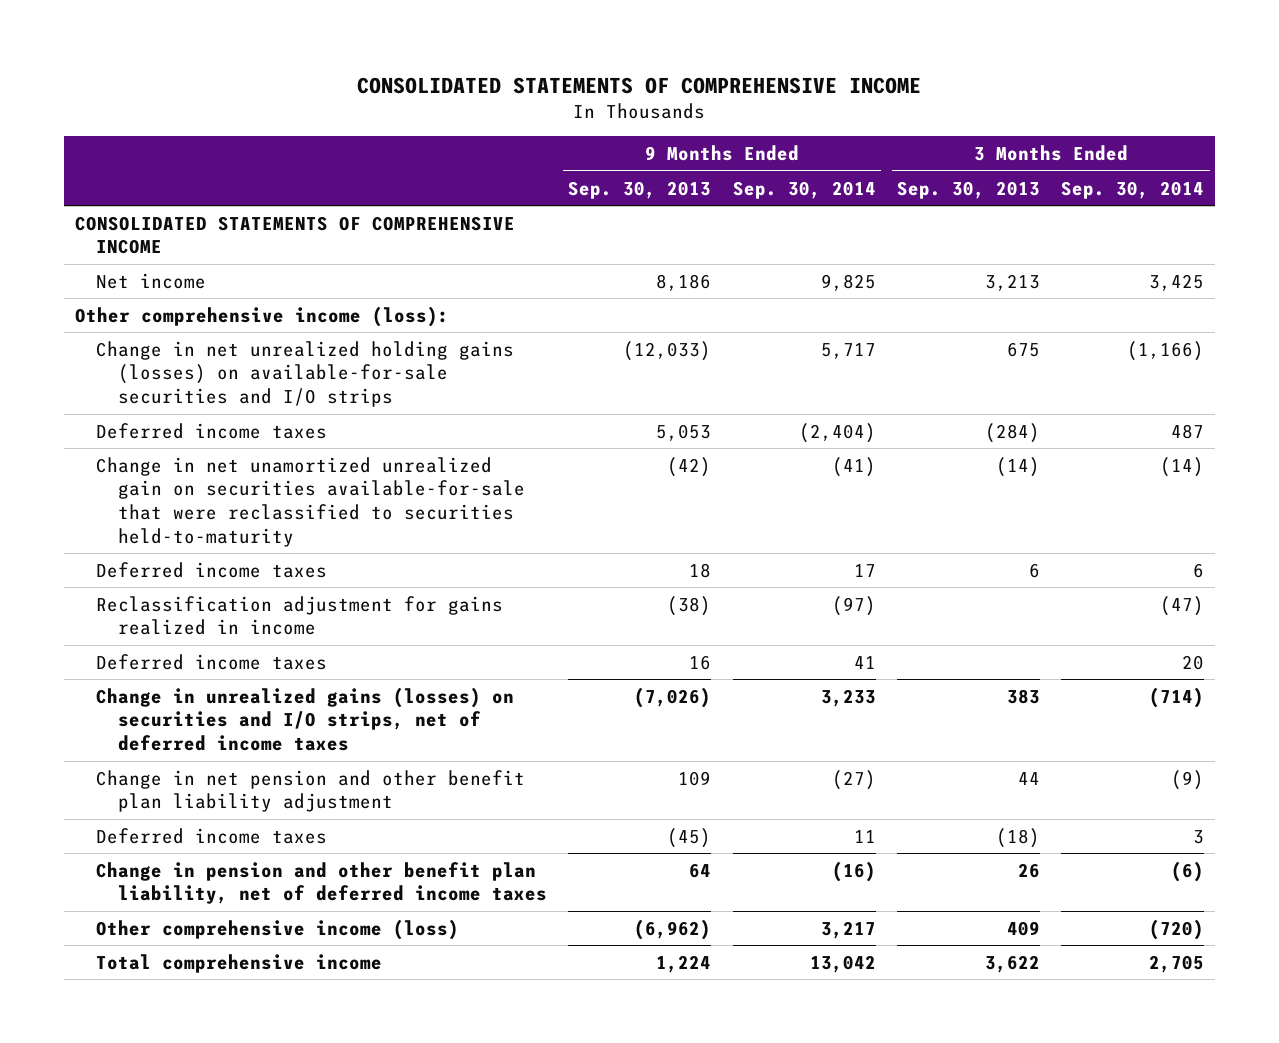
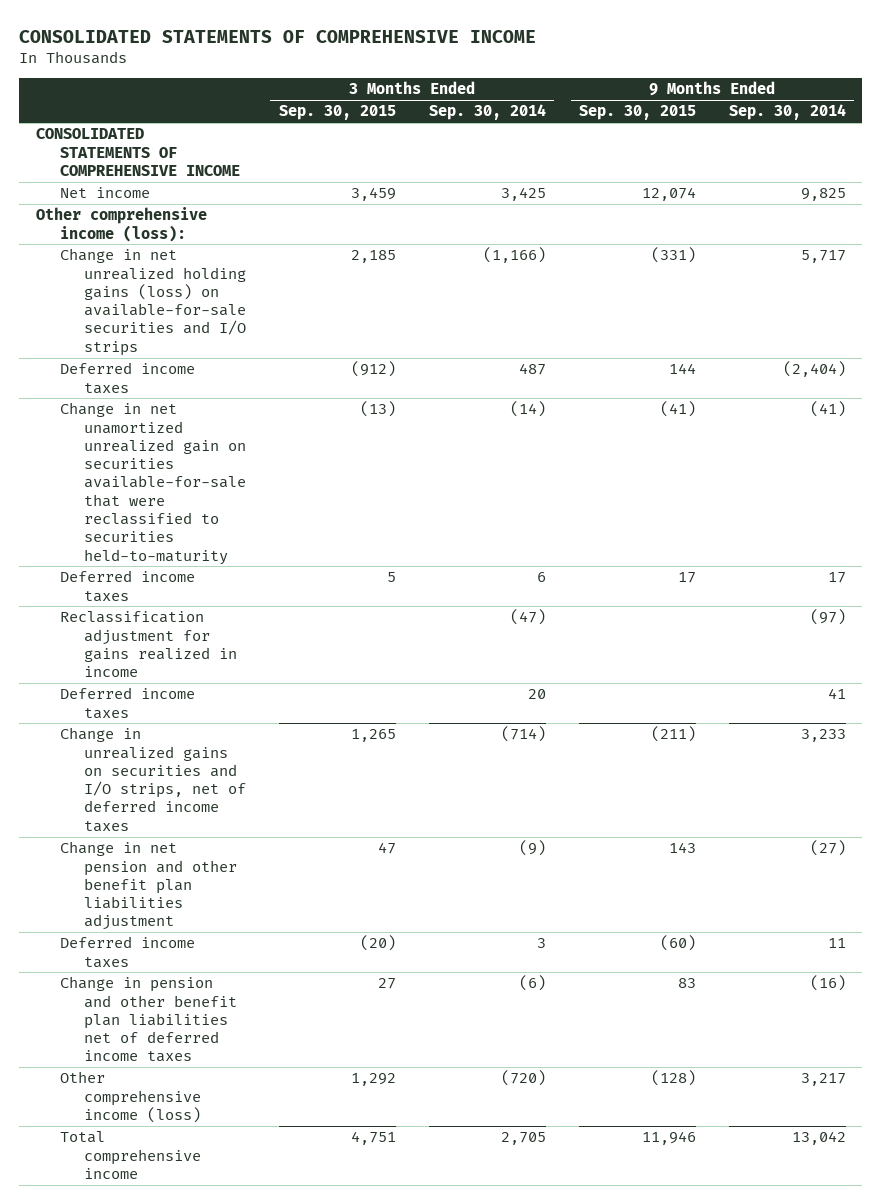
- | 9 Months Ended Sep. 30, 2013 | 9 Months Ended Sep. 30, 2014 | 3 Months Ended Sep. 30, 2013 | 3 Months Ended Sep. 30, 2014
+ | 3 Months Ended Sep. 30, 2015 | 3 Months Ended Sep. 30, 2014 | 9 Months Ended Sep. 30, 2015 | 9 Months Ended Sep. 30, 2014
- Change in net unrealized holding gains (losses) on available-for-sale securities and I/O strips | (12,033) | 5,717 | 675 | (1,166)
+ Change in net unrealized holding gains (loss) on available-for-sale securities and I/O strips | 2,185 | (1,166) | (331) | 5,717
- Change in unrealized gains (losses) on securities and I/O strips, net of deferred income taxes | (7,026) | 3,233 | 383 | (714)
- Change in net pension and other benefit plan liability adjustment | 109 | (27) | 44 | (9)
+ Change in unrealized gains on securities and I/O strips, net of deferred income taxes | 1,265 | (714) | (211) | 3,233
+ Change in net pension and other benefit plan liabilities adjustment | 47 | (9) | 143 | (27)
- Change in pension and other benefit plan liability, net of deferred income taxes | 64 | (16) | 26 | (6)
+ Change in pension and other benefit plan liabilities net of deferred income taxes | 27 | (6) | 83 | (16)

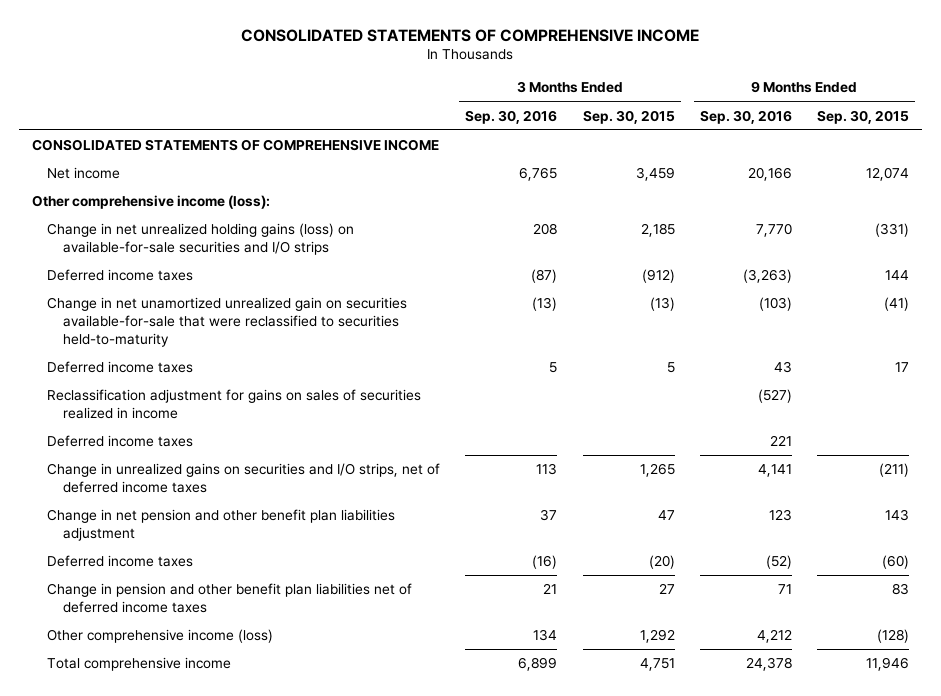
- | 3 Months Ended Sep. 30, 2015 | 3 Months Ended Sep. 30, 2014 | 9 Months Ended Sep. 30, 2015 | 9 Months Ended Sep. 30, 2014
+ | 3 Months Ended Sep. 30, 2016 | 3 Months Ended Sep. 30, 2015 | 9 Months Ended Sep. 30, 2016 | 9 Months Ended Sep. 30, 2015
- Reclassification adjustment for gains realized in income | | (47) | | (97)
+ Reclassification adjustment for gains on sales of securities realized in income | | | (527) |

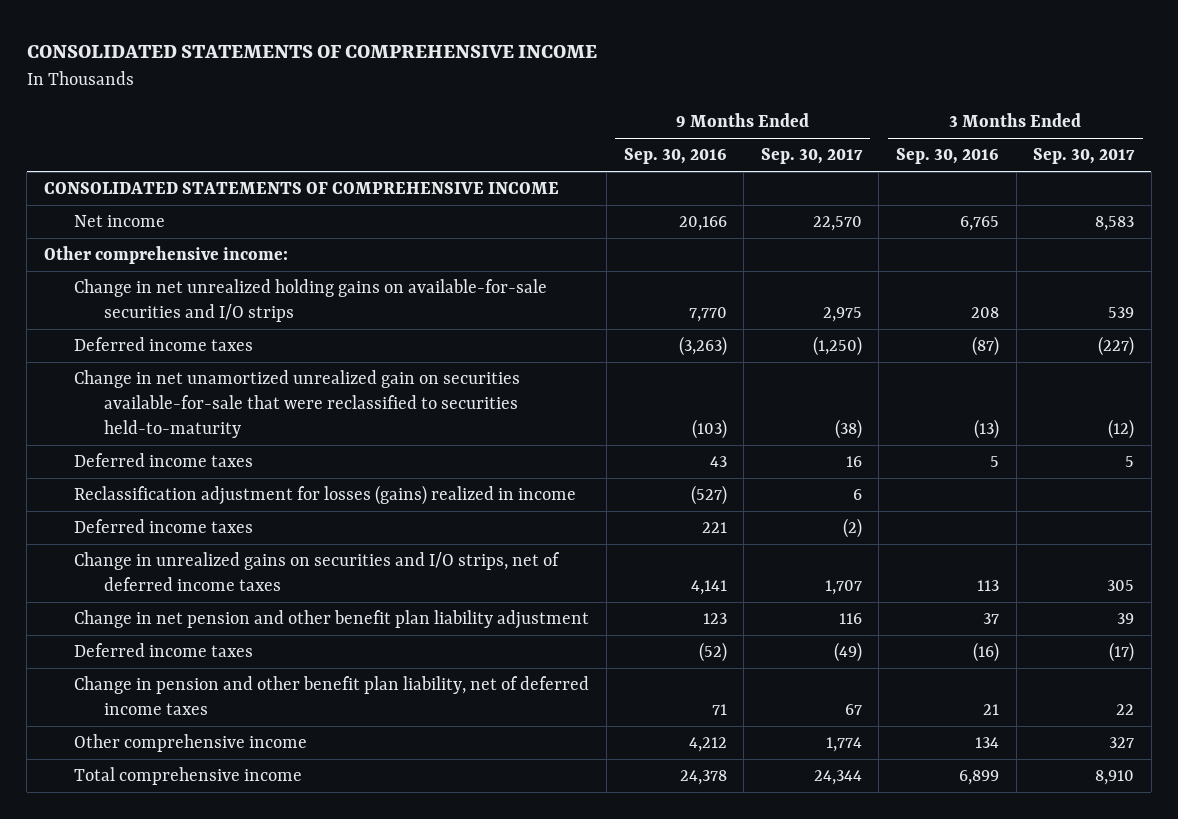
- | 3 Months Ended Sep. 30, 2016 | 3 Months Ended Sep. 30, 2015 | 9 Months Ended Sep. 30, 2016 | 9 Months Ended Sep. 30, 2015
+ | 9 Months Ended Sep. 30, 2016 | 9 Months Ended Sep. 30, 2017 | 3 Months Ended Sep. 30, 2016 | 3 Months Ended Sep. 30, 2017
- Other comprehensive income (loss):
- Change in net unrealized holding gains (loss) on available-for-sale securities and I/O strips | 208 | 2,185 | 7,770 | (331)
+ Other comprehensive income:
+ Change in net unrealized holding gains on available-for-sale securities and I/O strips | 7,770 | 2,975 | 208 | 539
- Reclassification adjustment for gains on sales of securities realized in income | | | (527) |
+ Reclassification adjustment for losses (gains) realized in income | (527) | 6 | |
- Change in net pension and other benefit plan liabilities adjustment | 37 | 47 | 123 | 143
+ Change in net pension and other benefit plan liability adjustment | 123 | 116 | 37 | 39
- Change in pension and other benefit plan liabilities net of deferred income taxes | 21 | 27 | 71 | 83
- Other comprehensive income (loss) | 134 | 1,292 | 4,212 | (128)
+ Change in pension and other benefit plan liability, net of deferred income taxes | 71 | 67 | 21 | 22
+ Other comprehensive income | 4,212 | 1,774 | 134 | 327

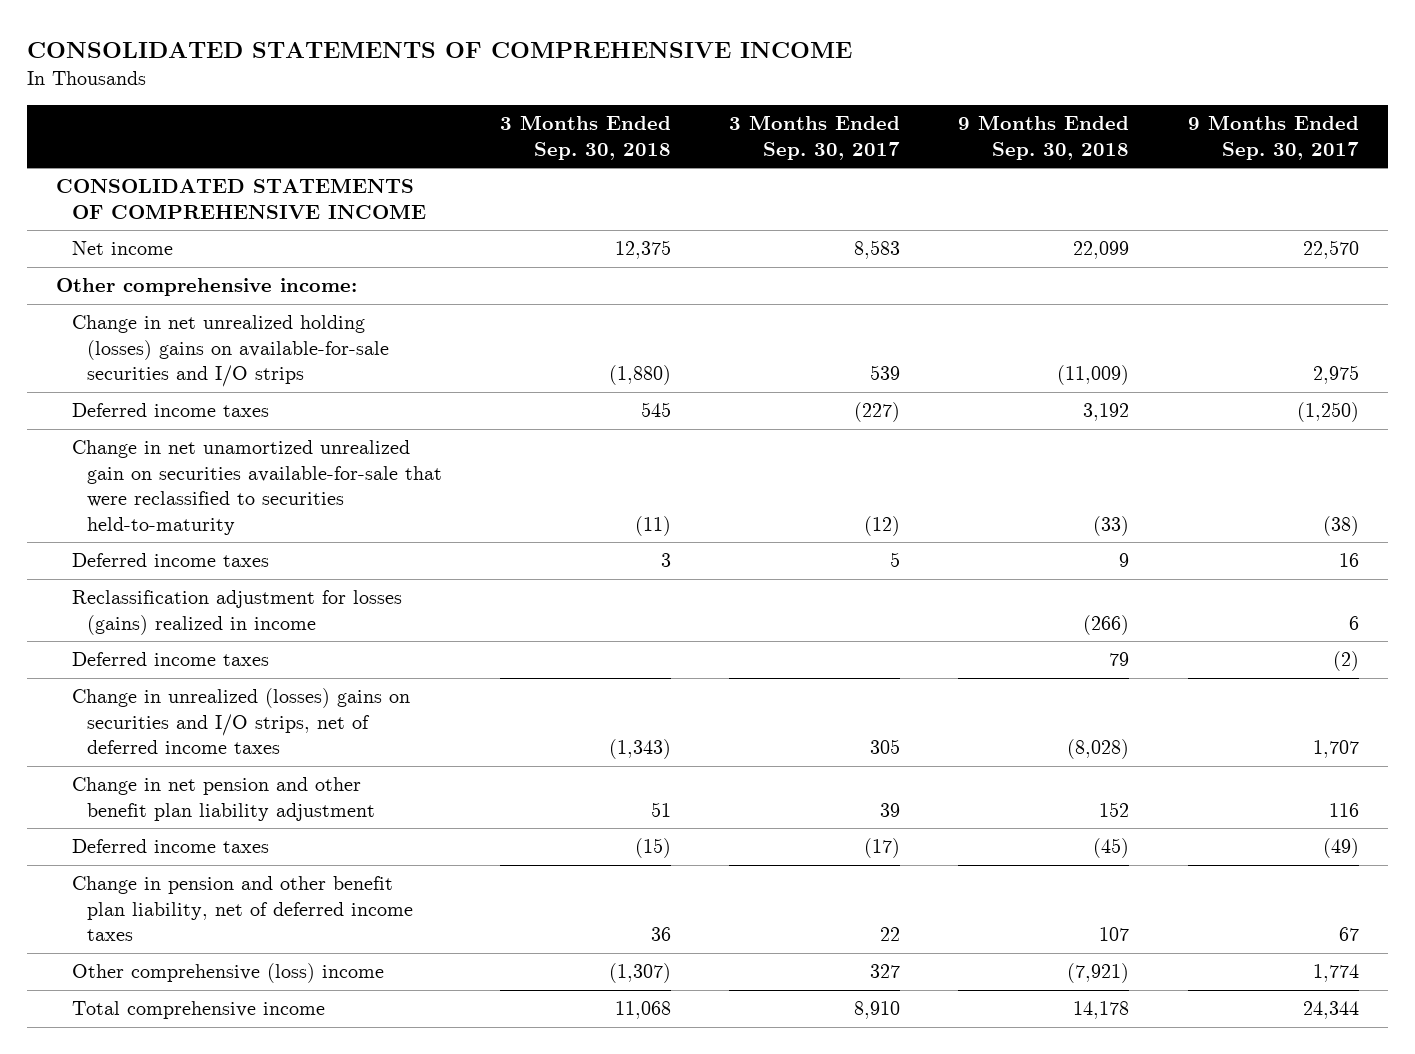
- | 9 Months Ended Sep. 30, 2016 | 9 Months Ended Sep. 30, 2017 | 3 Months Ended Sep. 30, 2016 | 3 Months Ended Sep. 30, 2017
+ | 3 Months Ended Sep. 30, 2018 | 3 Months Ended Sep. 30, 2017 | 9 Months Ended Sep. 30, 2018 | 9 Months Ended Sep. 30, 2017
- Change in net unrealized holding gains on available-for-sale securities and I/O strips | 7,770 | 2,975 | 208 | 539
+ Change in net unrealized holding (losses) gains on available-for-sale securities and I/O strips | (1,880) | 539 | (11,009) | 2,975
- Change in unrealized gains on securities and I/O strips, net of deferred income taxes | 4,141 | 1,707 | 113 | 305
+ Change in unrealized (losses) gains on securities and I/O strips, net of deferred income taxes | (1,343) | 305 | (8,028) | 1,707
- Other comprehensive income | 4,212 | 1,774 | 134 | 327
+ Other comprehensive (loss) income | (1,307) | 327 | (7,921) | 1,774

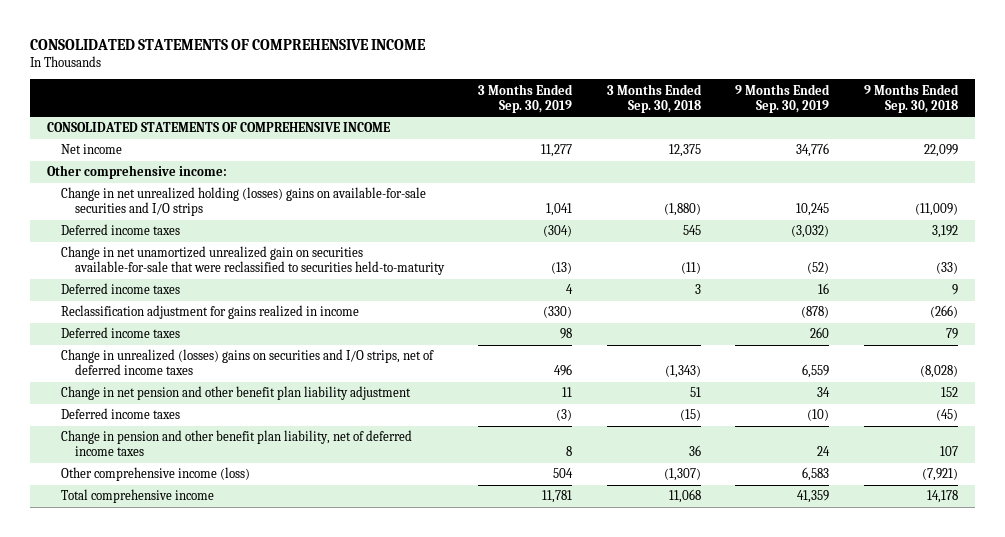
- | 3 Months Ended Sep. 30, 2018 | 3 Months Ended Sep. 30, 2017 | 9 Months Ended Sep. 30, 2018 | 9 Months Ended Sep. 30, 2017
+ | 3 Months Ended Sep. 30, 2019 | 3 Months Ended Sep. 30, 2018 | 9 Months Ended Sep. 30, 2019 | 9 Months Ended Sep. 30, 2018
- Reclassification adjustment for losses (gains) realized in income | | | (266) | 6
+ Reclassification adjustment for gains realized in income | (330) | | (878) | (266)
- Other comprehensive (loss) income | (1,307) | 327 | (7,921) | 1,774
+ Other comprehensive income (loss) | 504 | (1,307) | 6,583 | (7,921)

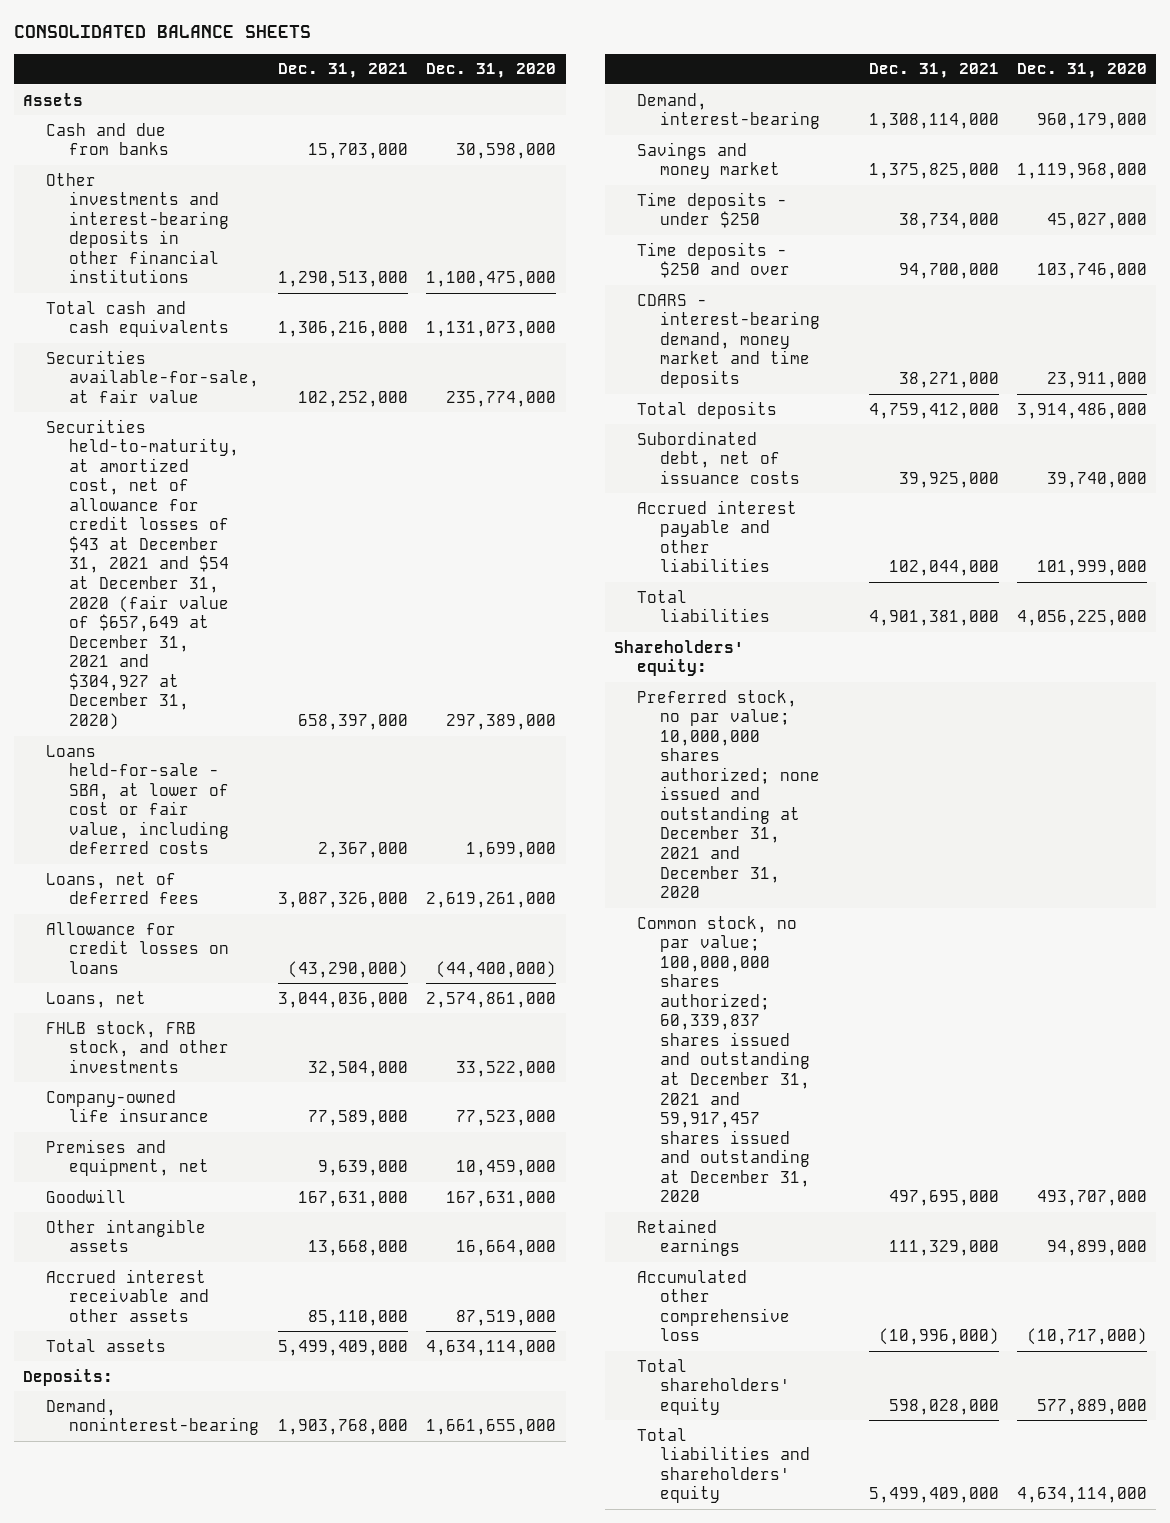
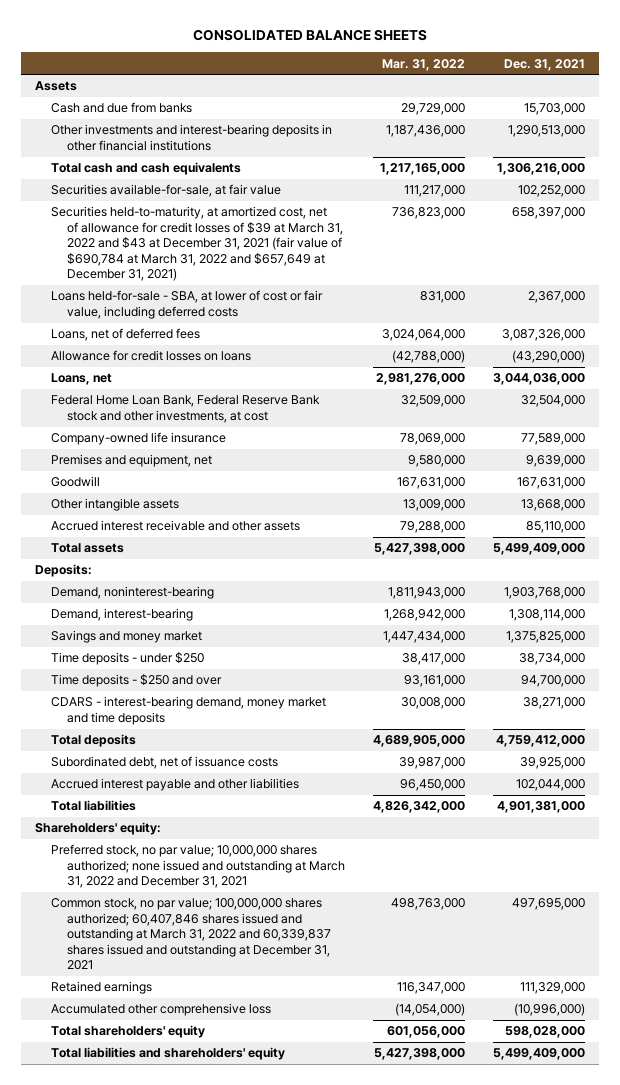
- | Dec. 31, 2021 | Dec. 31, 2020
+ | Mar. 31, 2022 | Dec. 31, 2021
- Securities held-to-maturity, at amortized cost, net of allowance for credit losses of $43 at December 31, 2021 and $54 at December 31, 2020 (fair value of $657,649 at December 31, 2021 and $304,927 at December 31, 2020) | 658,397,000 | 297,389,000
+ Securities held-to-maturity, at amortized cost, net of allowance for credit losses of $39 at March 31, 2022 and $43 at December 31, 2021 (fair value of $690,784 at March 31, 2022 and $657,649 at December 31, 2021) | 736,823,000 | 658,397,000
- FHLB stock, FRB stock, and other investments | 32,504,000 | 33,522,000
+ Federal Home Loan Bank, Federal Reserve Bank stock and other investments, at cost | 32,509,000 | 32,504,000
- Preferred stock, no par value; 10,000,000 shares authorized; none issued and outstanding at December 31, 2021 and December 31, 2020
- Common stock, no par value; 100,000,000 shares authorized; 60,339,837 shares issued and outstanding at December 31, 2021 and 59,917,457 shares issued and outstanding at December 31, 2020 | 497,695,000 | 493,707,000
+ Preferred stock, no par value; 10,000,000 shares authorized; none issued and outstanding at March 31, 2022 and December 31, 2021
+ Common stock, no par value; 100,000,000 shares authorized; 60,407,846 shares issued and outstanding at March 31, 2022 and 60,339,837 shares issued and outstanding at December 31, 2021 | 498,763,000 | 497,695,000

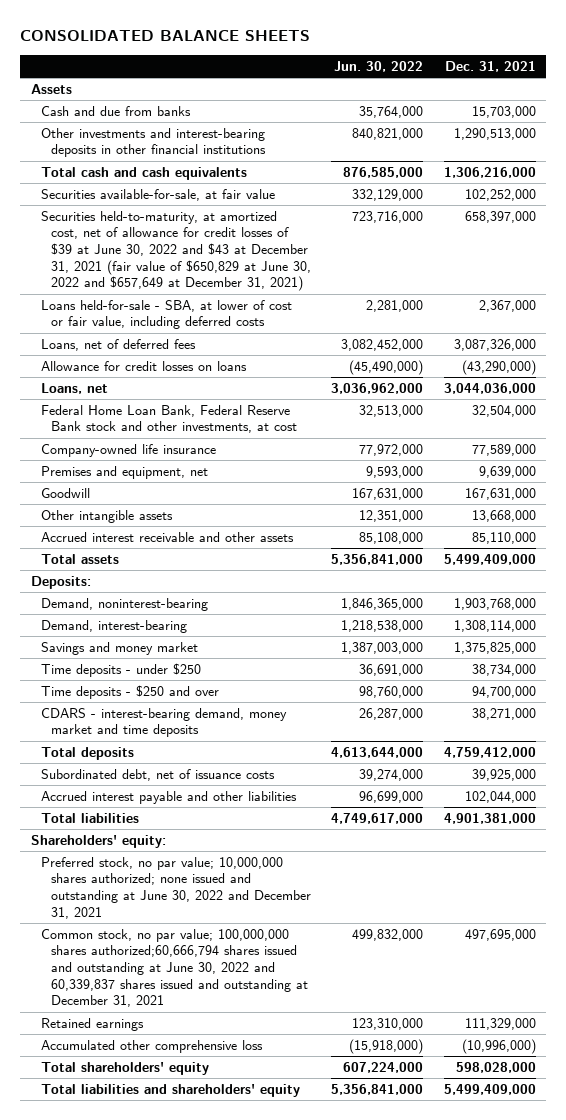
- | Mar. 31, 2022 | Dec. 31, 2021
+ | Jun. 30, 2022 | Dec. 31, 2021
- Securities held-to-maturity, at amortized cost, net of allowance for credit losses of $39 at March 31, 2022 and $43 at December 31, 2021 (fair value of $690,784 at March 31, 2022 and $657,649 at December 31, 2021) | 736,823,000 | 658,397,000
+ Securities held-to-maturity, at amortized cost, net of allowance for credit losses of $39 at June 30, 2022 and $43 at December 31, 2021 (fair value of $650,829 at June 30, 2022 and $657,649 at December 31, 2021) | 723,716,000 | 658,397,000
- Preferred stock, no par value; 10,000,000 shares authorized; none issued and outstanding at March 31, 2022 and December 31, 2021
- Common stock, no par value; 100,000,000 shares authorized; 60,407,846 shares issued and outstanding at March 31, 2022 and 60,339,837 shares issued and outstanding at December 31, 2021 | 498,763,000 | 497,695,000
+ Preferred stock, no par value; 10,000,000 shares authorized; none issued and outstanding at June 30, 2022 and December 31, 2021
+ Common stock, no par value; 100,000,000 shares authorized;60,666,794 shares issued and outstanding at June 30, 2022 and 60,339,837 shares issued and outstanding at December 31, 2021 | 499,832,000 | 497,695,000

